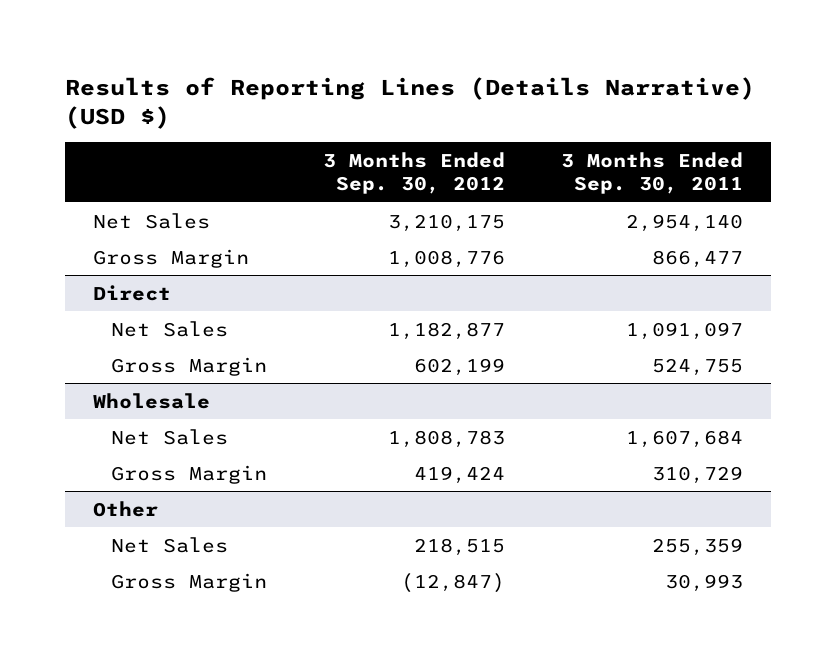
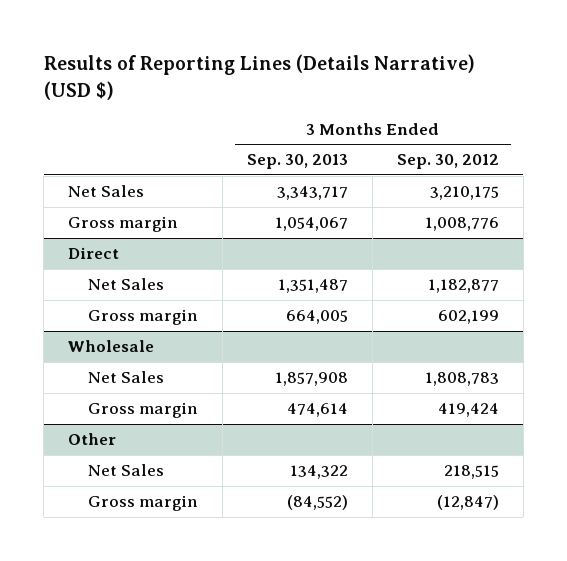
- | 3 Months Ended Sep. 30, 2012 | 3 Months Ended Sep. 30, 2011
+ | 3 Months Ended Sep. 30, 2013 | 3 Months Ended Sep. 30, 2012
- Gross Margin | 1,008,776 | 866,477
+ Gross margin | 1,054,067 | 1,008,776
@ Direct
- Gross Margin | 602,199 | 524,755
+ Gross margin | 664,005 | 602,199
@ Wholesale
- Gross Margin | 419,424 | 310,729
+ Gross margin | 474,614 | 419,424
@ Other
- Gross Margin | (12,847) | 30,993
+ Gross margin | (84,552) | (12,847)

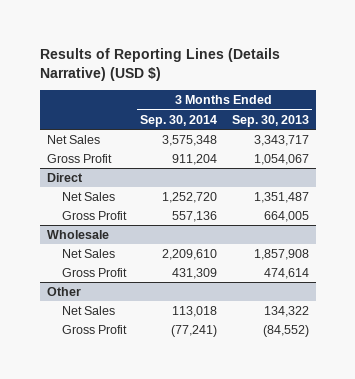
- | 3 Months Ended Sep. 30, 2013 | 3 Months Ended Sep. 30, 2012
+ | 3 Months Ended Sep. 30, 2014 | 3 Months Ended Sep. 30, 2013
- Gross margin | 1,054,067 | 1,008,776
+ Gross Profit | 911,204 | 1,054,067
@ Direct
- Gross margin | 664,005 | 602,199
+ Gross Profit | 557,136 | 664,005
@ Wholesale
- Gross margin | 474,614 | 419,424
+ Gross Profit | 431,309 | 474,614
@ Other
- Gross margin | (84,552) | (12,847)
+ Gross Profit | (77,241) | (84,552)

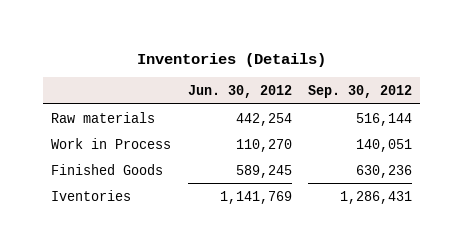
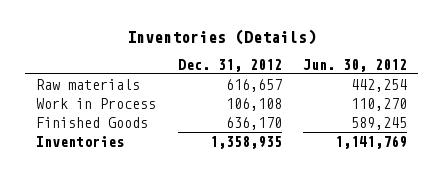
- | Jun. 30, 2012 | Sep. 30, 2012
+ | Dec. 31, 2012 | Jun. 30, 2012
- Iventories | 1,141,769 | 1,286,431
+ Inventories | 1,358,935 | 1,141,769

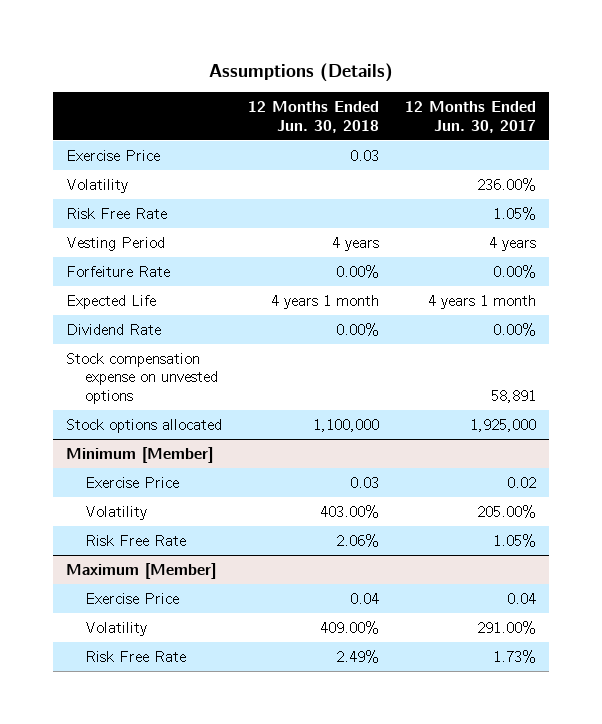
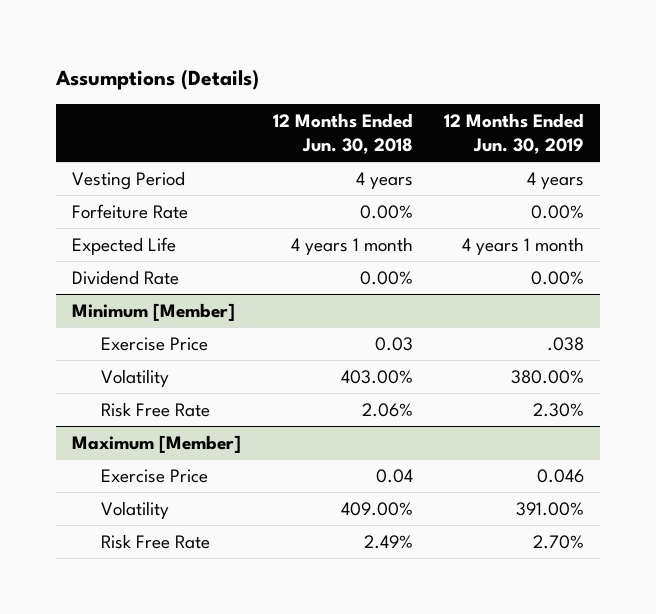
- | 12 Months Ended Jun. 30, 2018 | 12 Months Ended Jun. 30, 2017
+ | 12 Months Ended Jun. 30, 2018 | 12 Months Ended Jun. 30, 2019
- Exercise Price | 0.03 |
- Volatility | | 236.00%
- Risk Free Rate | | 1.05%
- Stock compensation expense on unvested options | | 58,891
- Stock options allocated | 1,100,000 | 1,925,000

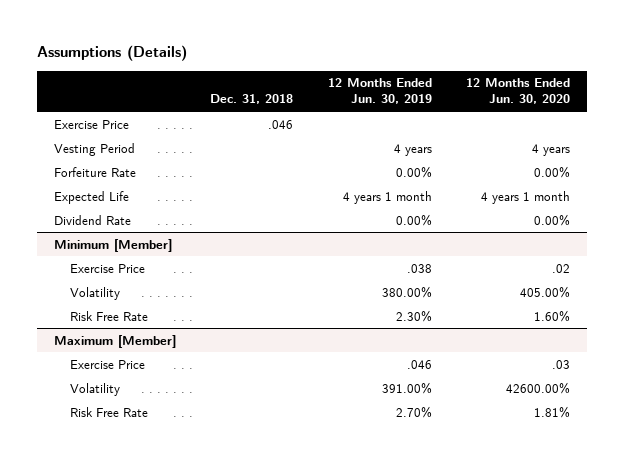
- | 12 Months Ended Jun. 30, 2018 | 12 Months Ended Jun. 30, 2019
+ | Dec. 31, 2018 | 12 Months Ended Jun. 30, 2019 | 12 Months Ended Jun. 30, 2020
+ Exercise Price | .046 | |
@ Maximum [Member]
- Exercise Price | 0.04 | 0.046
+ Exercise Price | | .046 | .03

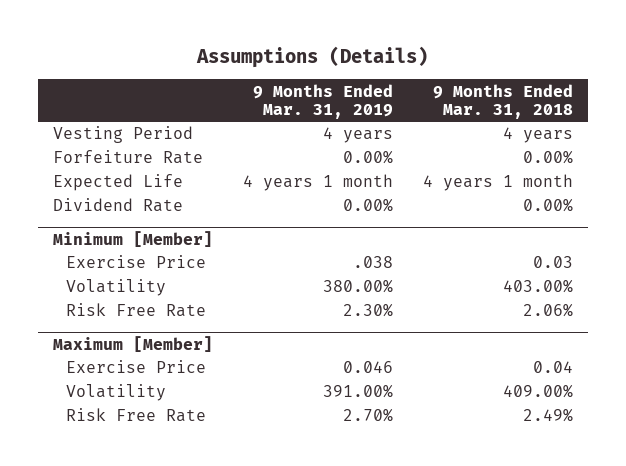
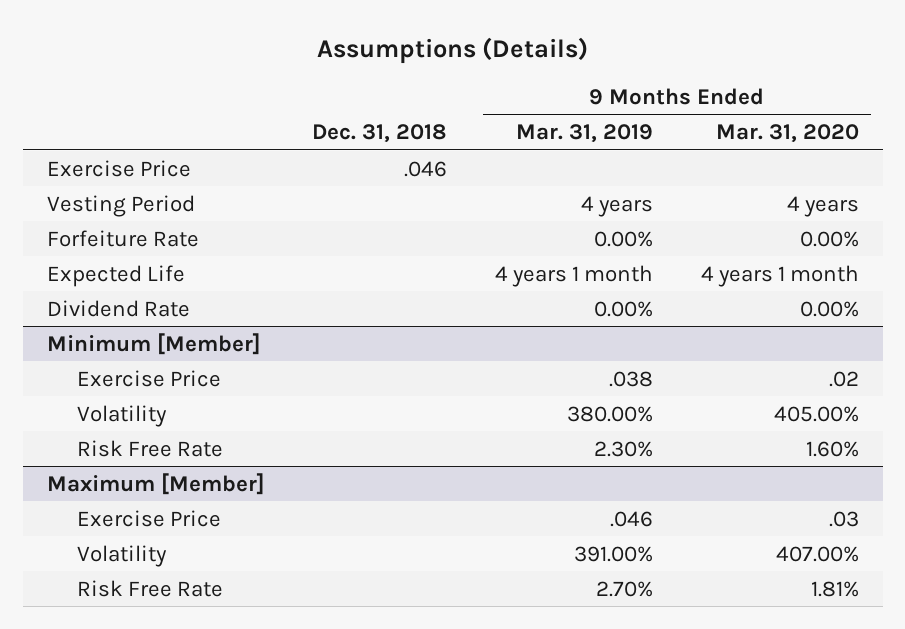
- | 9 Months Ended Mar. 31, 2019 | 9 Months Ended Mar. 31, 2018
+ | Dec. 31, 2018 | 9 Months Ended Mar. 31, 2019 | 9 Months Ended Mar. 31, 2020
+ Exercise Price | .046 | |
@ Maximum [Member]
- Exercise Price | 0.046 | 0.04
+ Exercise Price | | .046 | .03

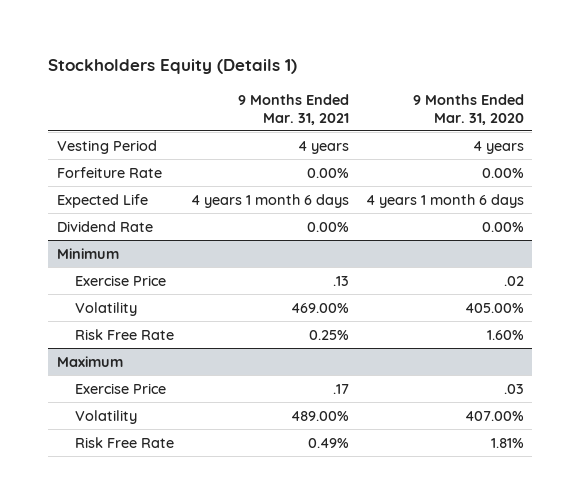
- Assumptions (Details)
+ Stockholders Equity (Details 1)
- | Dec. 31, 2018 | 9 Months Ended Mar. 31, 2019 | 9 Months Ended Mar. 31, 2020
+ | 9 Months Ended Mar. 31, 2021 | 9 Months Ended Mar. 31, 2020
- Exercise Price | .046 | |
- Expected Life | | 4 years 1 month | 4 years 1 month
+ Expected Life | 4 years 1 month 6 days | 4 years 1 month 6 days
- Minimum [Member]
+ Minimum
- Maximum [Member]
+ Maximum

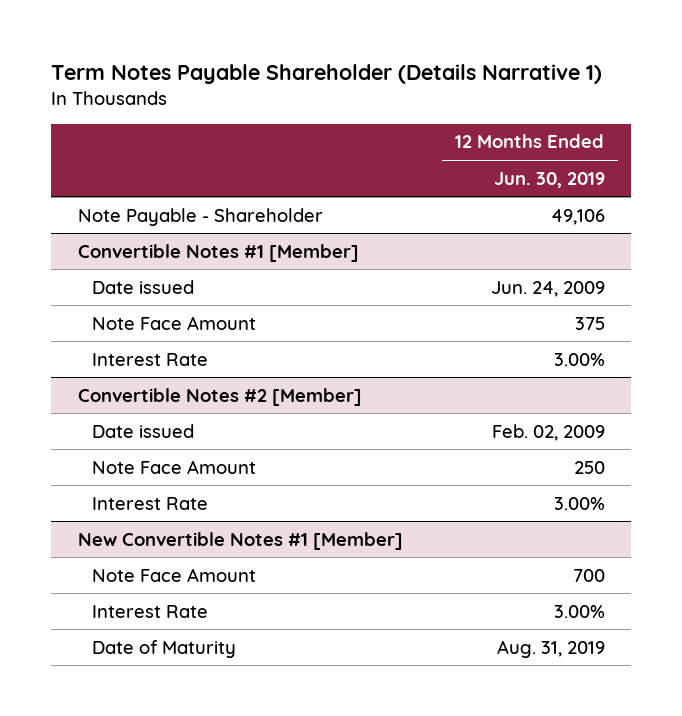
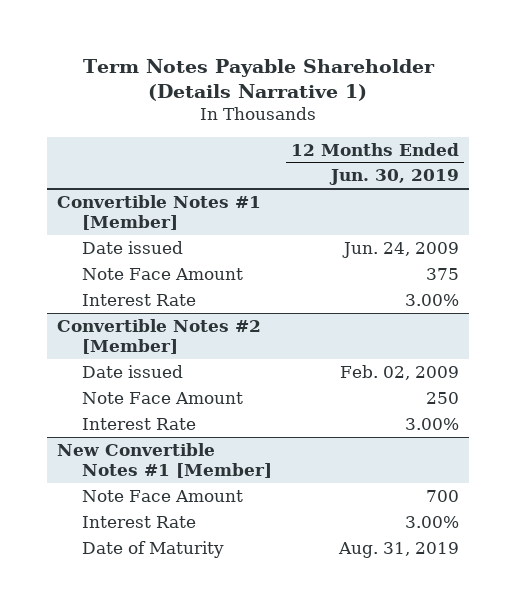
- Note Payable - Shareholder | 49,106

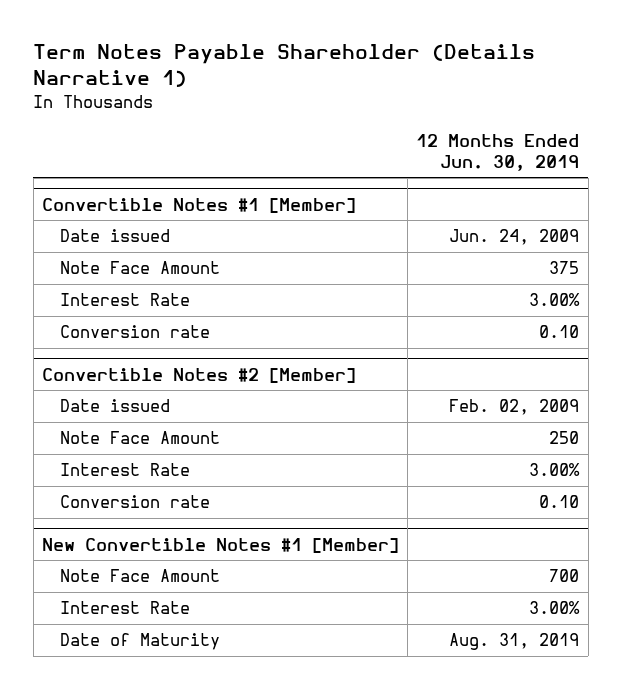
@ Convertible Notes #1 [Member]
+ Conversion rate | 0.10
@ Convertible Notes #2 [Member]
+ Conversion rate | 0.10

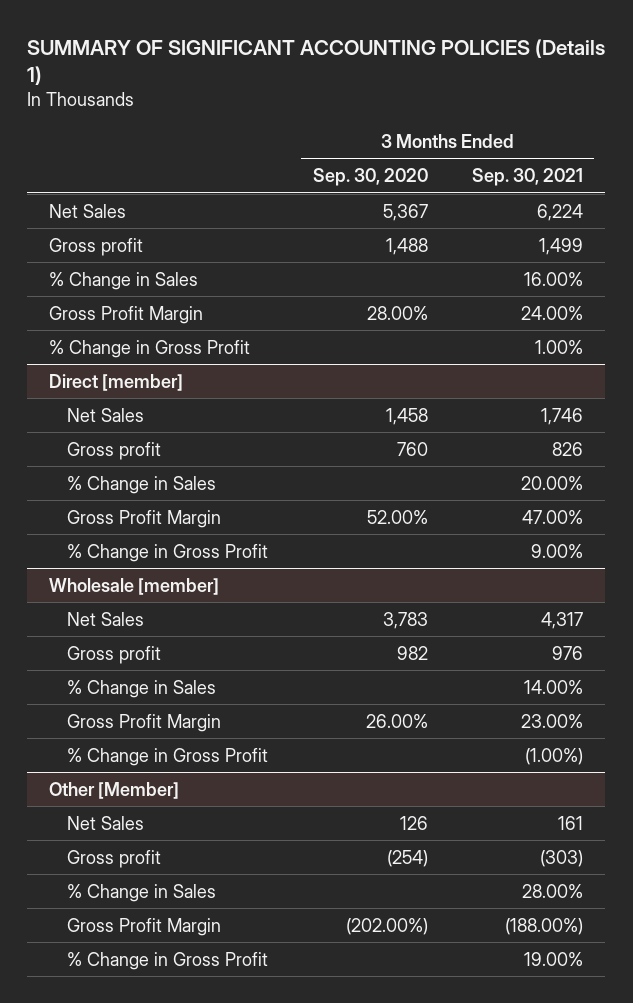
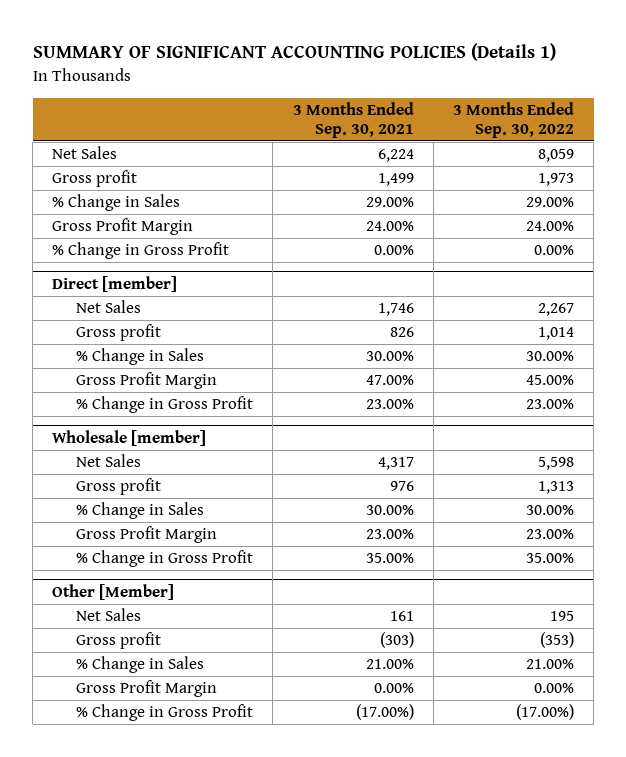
- | 3 Months Ended Sep. 30, 2020 | 3 Months Ended Sep. 30, 2021
+ | 3 Months Ended Sep. 30, 2021 | 3 Months Ended Sep. 30, 2022
- % Change in Sales | | 16.00%
+ % Change in Sales | 29.00% | 29.00%
- % Change in Gross Profit | | 1.00%
+ % Change in Gross Profit | 0.00% | 0.00%
@ Direct [member]
- % Change in Sales | | 20.00%
+ % Change in Sales | 30.00% | 30.00%
- % Change in Gross Profit | | 9.00%
+ % Change in Gross Profit | 23.00% | 23.00%
@ Wholesale [member]
- % Change in Sales | | 14.00%
+ % Change in Sales | 30.00% | 30.00%
- % Change in Gross Profit | | (1.00%)
+ % Change in Gross Profit | 35.00% | 35.00%
@ Other [Member]
- % Change in Sales | | 28.00%
- Gross Profit Margin | (202.00%) | (188.00%)
- % Change in Gross Profit | | 19.00%
+ % Change in Sales | 21.00% | 21.00%
+ Gross Profit Margin | 0.00% | 0.00%
+ % Change in Gross Profit | (17.00%) | (17.00%)

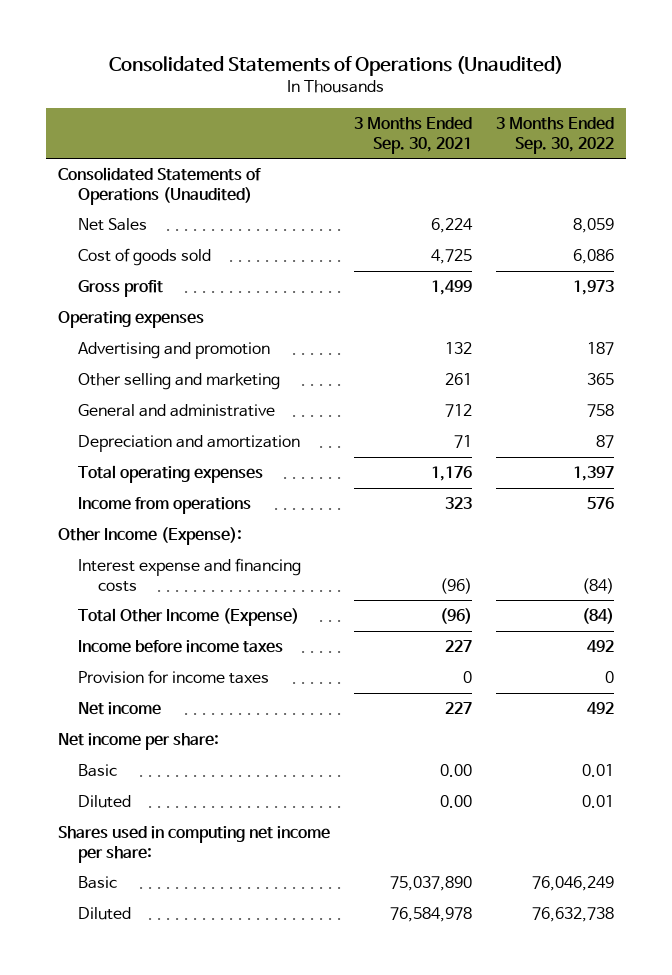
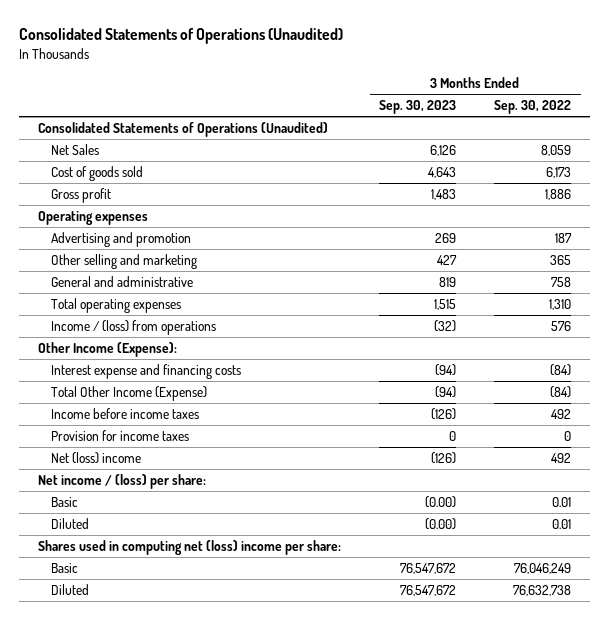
- | 3 Months Ended Sep. 30, 2021 | 3 Months Ended Sep. 30, 2022
+ | 3 Months Ended Sep. 30, 2023 | 3 Months Ended Sep. 30, 2022
- Cost of goods sold | 4,725 | 6,086
- Gross profit | 1,499 | 1,973
+ Cost of goods sold | 4,643 | 6,173
+ Gross profit | 1,483 | 1,886
- Depreciation and amortization | 71 | 87
- Total operating expenses | 1,176 | 1,397
- Income from operations | 323 | 576
+ Total operating expenses | 1,515 | 1,310
+ Income / (loss) from operations | (32) | 576
- Net income | 227 | 492
- Net income per share:
+ Net (loss) income | (126) | 492
+ Net income / (loss) per share:
- Shares used in computing net income per share:
+ Shares used in computing net (loss) income per share:

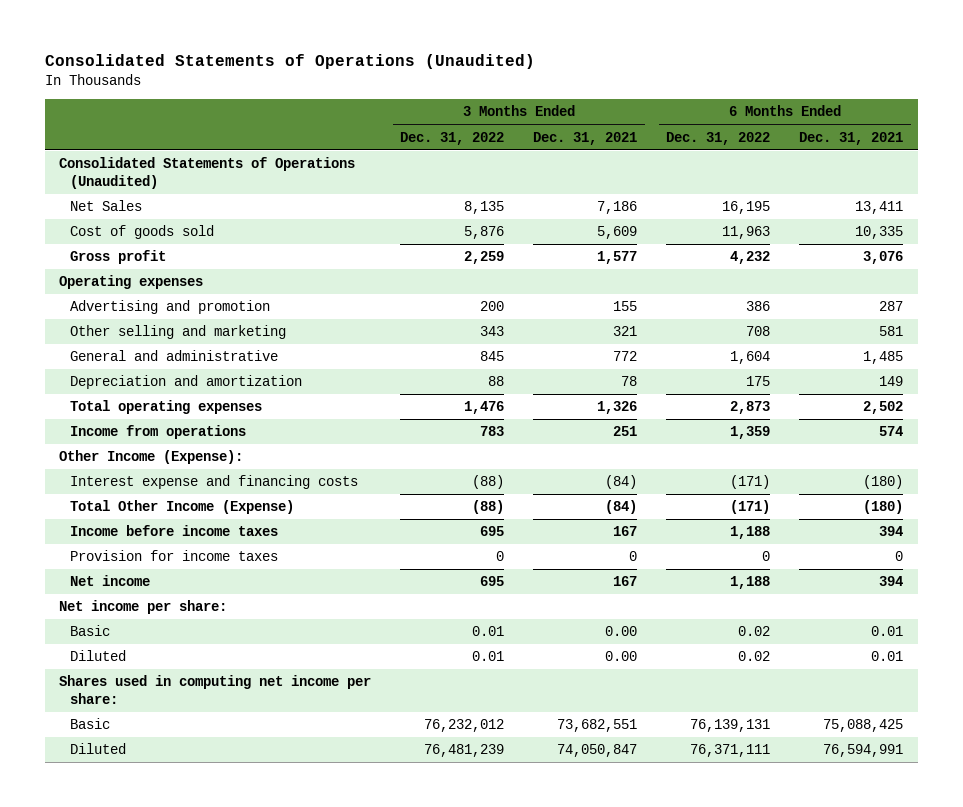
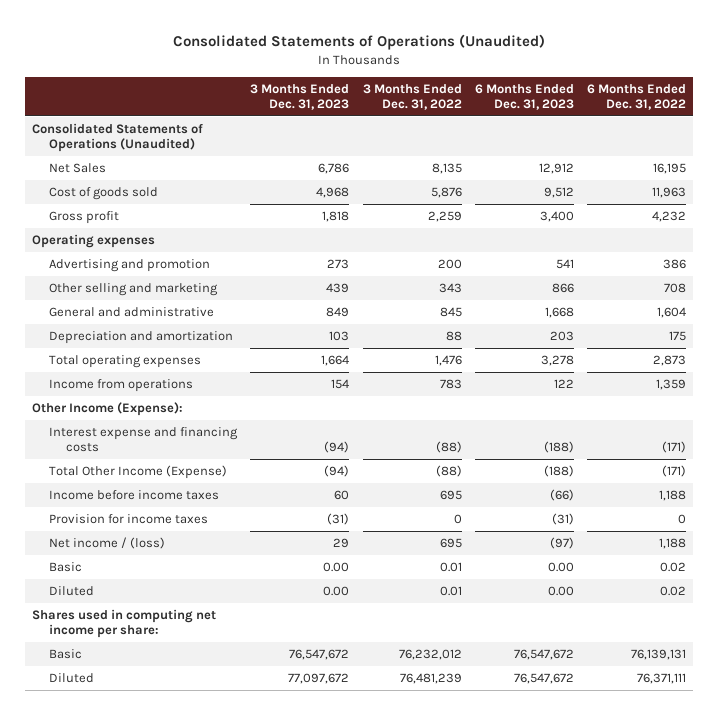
- | 3 Months Ended Dec. 31, 2022 | 3 Months Ended Dec. 31, 2021 | 6 Months Ended Dec. 31, 2022 | 6 Months Ended Dec. 31, 2021
+ | 3 Months Ended Dec. 31, 2023 | 3 Months Ended Dec. 31, 2022 | 6 Months Ended Dec. 31, 2023 | 6 Months Ended Dec. 31, 2022
- Net income | 695 | 167 | 1,188 | 394
- Net income per share:
+ Net income / (loss) | 29 | 695 | (97) | 1,188

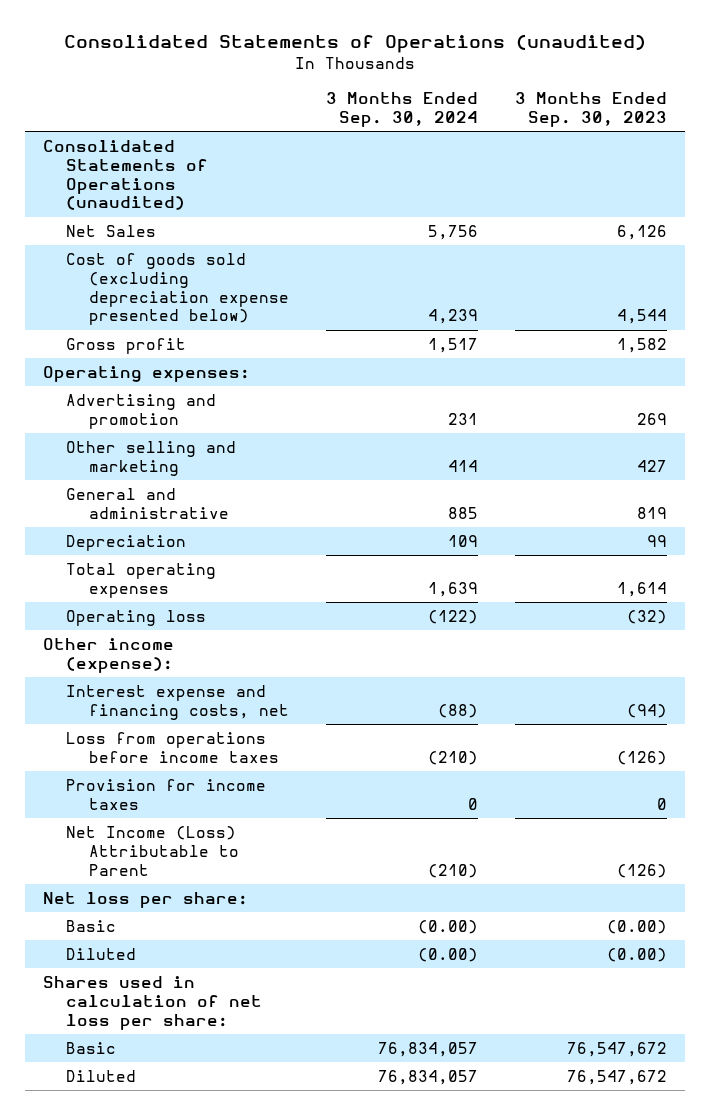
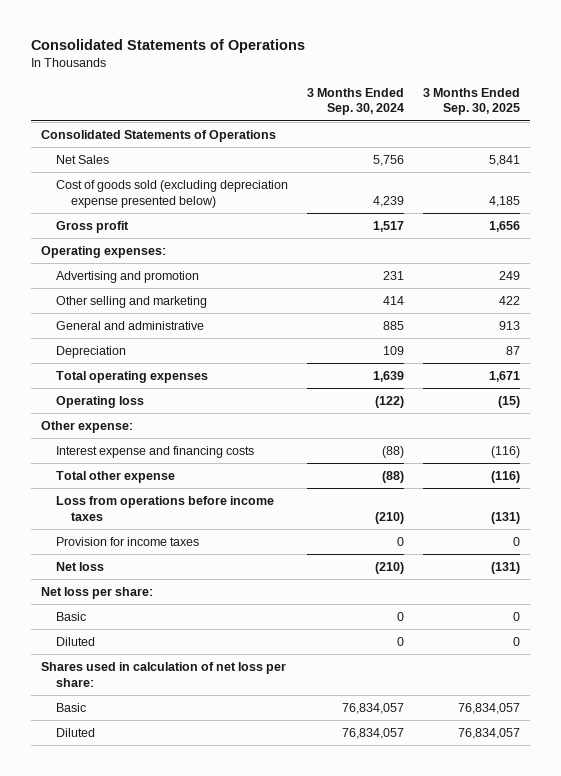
- Consolidated Statements of Operations (unaudited)
+ Consolidated Statements of Operations
- | 3 Months Ended Sep. 30, 2024 | 3 Months Ended Sep. 30, 2023
+ | 3 Months Ended Sep. 30, 2024 | 3 Months Ended Sep. 30, 2025
- Consolidated Statements of Operations (unaudited)
+ Consolidated Statements of Operations
- Other income (expense):
- Interest expense and financing costs, net | (88) | (94)
+ Other expense:
+ Interest expense and financing costs | (88) | (116)
+ Total other expense | (88) | (116)
- Net Income (Loss) Attributable to Parent | (210) | (126)
+ Net loss | (210) | (131)
- Basic | (0.00) | (0.00)
- Diluted | (0.00) | (0.00)
+ Basic | 0 | 0
+ Diluted | 0 | 0

